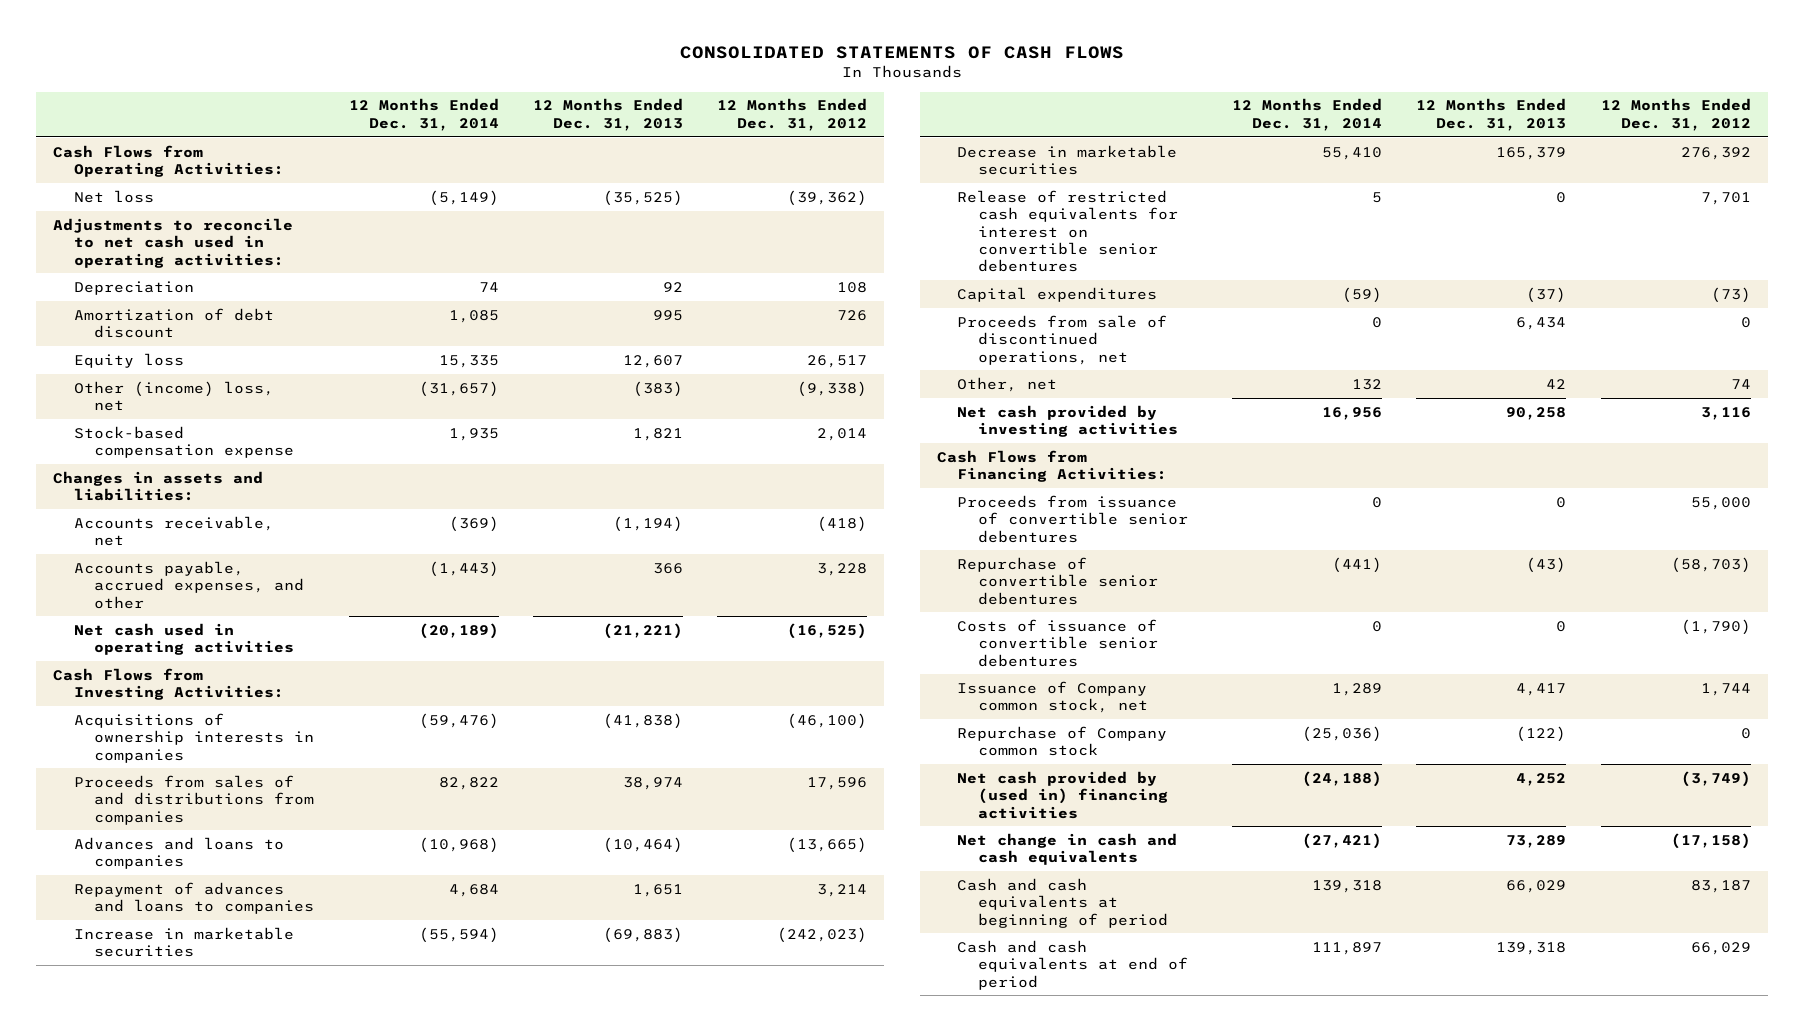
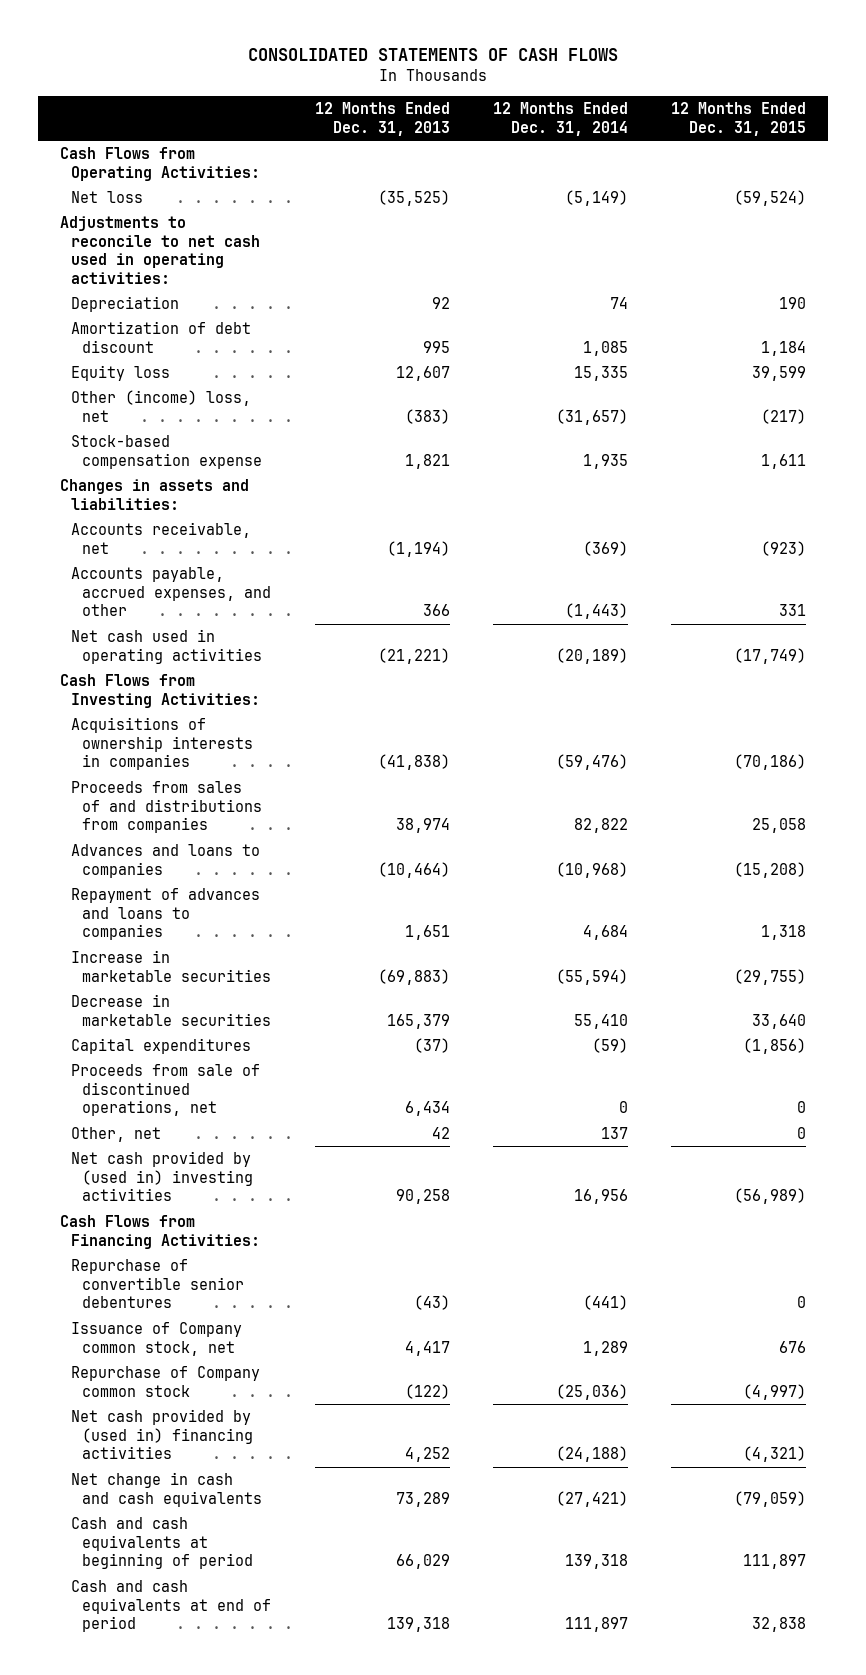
- | 12 Months Ended Dec. 31, 2014 | 12 Months Ended Dec. 31, 2013 | 12 Months Ended Dec. 31, 2012
+ | 12 Months Ended Dec. 31, 2013 | 12 Months Ended Dec. 31, 2014 | 12 Months Ended Dec. 31, 2015
- Release of restricted cash equivalents for interest on convertible senior debentures | 5 | 0 | 7,701
- Other, net | 132 | 42 | 74
- Net cash provided by investing activities | 16,956 | 90,258 | 3,116
+ Other, net | 42 | 137 | 0
+ Net cash provided by (used in) investing activities | 90,258 | 16,956 | (56,989)
- Proceeds from issuance of convertible senior debentures | 0 | 0 | 55,000
- Costs of issuance of convertible senior debentures | 0 | 0 | (1,790)

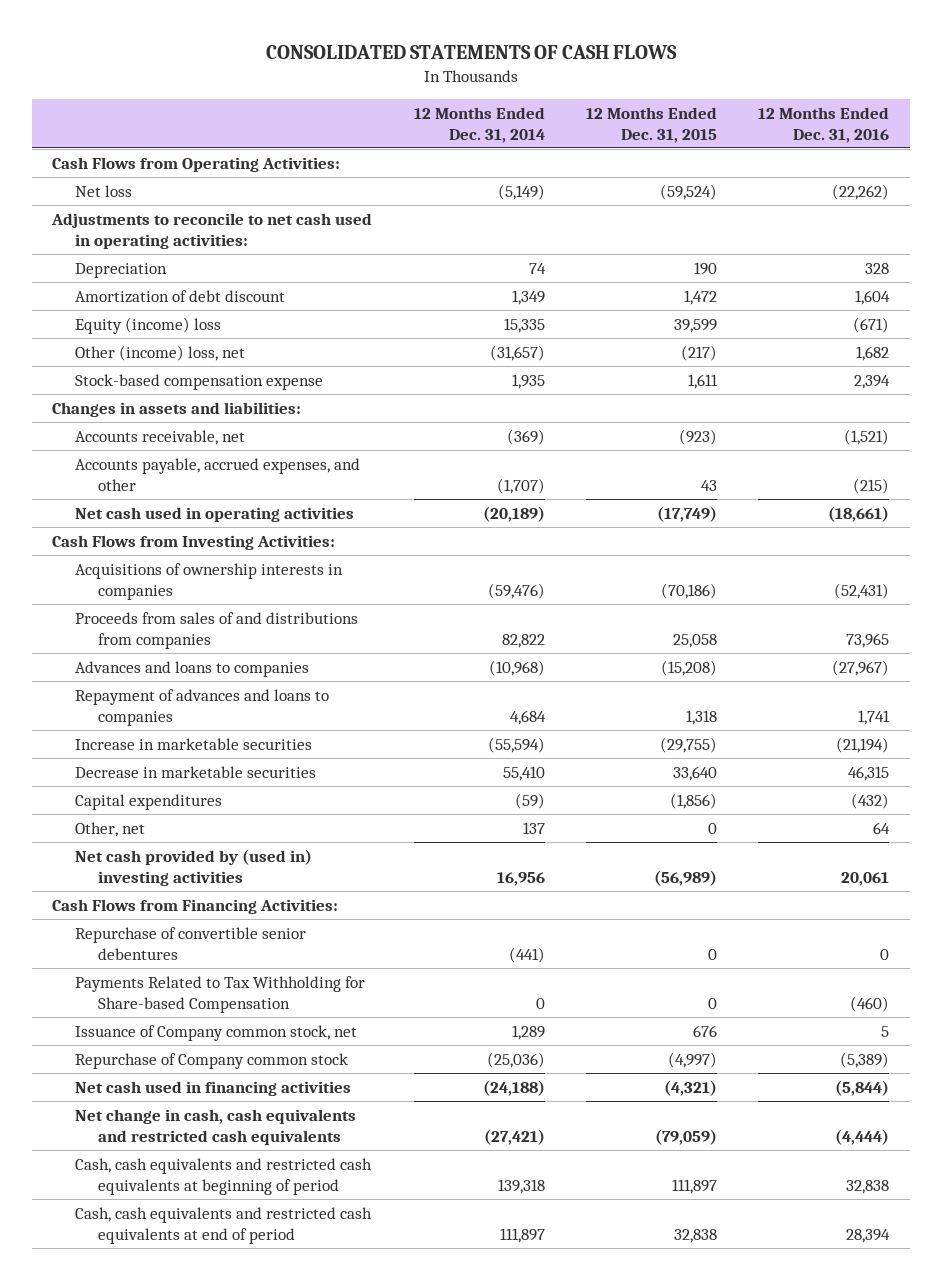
- | 12 Months Ended Dec. 31, 2013 | 12 Months Ended Dec. 31, 2014 | 12 Months Ended Dec. 31, 2015
+ | 12 Months Ended Dec. 31, 2014 | 12 Months Ended Dec. 31, 2015 | 12 Months Ended Dec. 31, 2016
- Amortization of debt discount | 995 | 1,085 | 1,184
- Equity loss | 12,607 | 15,335 | 39,599
+ Amortization of debt discount | 1,349 | 1,472 | 1,604
+ Equity (income) loss | 15,335 | 39,599 | (671)
- Accounts payable, accrued expenses, and other | 366 | (1,443) | 331
+ Accounts payable, accrued expenses, and other | (1,707) | 43 | (215)
- Proceeds from sale of discontinued operations, net | 6,434 | 0 | 0
+ Payments Related to Tax Withholding for Share-based Compensation | 0 | 0 | (460)
- Net cash provided by (used in) financing activities | 4,252 | (24,188) | (4,321)
- Net change in cash and cash equivalents | 73,289 | (27,421) | (79,059)
- Cash and cash equivalents at beginning of period | 66,029 | 139,318 | 111,897
- Cash and cash equivalents at end of period | 139,318 | 111,897 | 32,838
+ Net cash used in financing activities | (24,188) | (4,321) | (5,844)
+ Net change in cash, cash equivalents and restricted cash equivalents | (27,421) | (79,059) | (4,444)
+ Cash, cash equivalents and restricted cash equivalents at beginning of period | 139,318 | 111,897 | 32,838
+ Cash, cash equivalents and restricted cash equivalents at end of period | 111,897 | 32,838 | 28,394

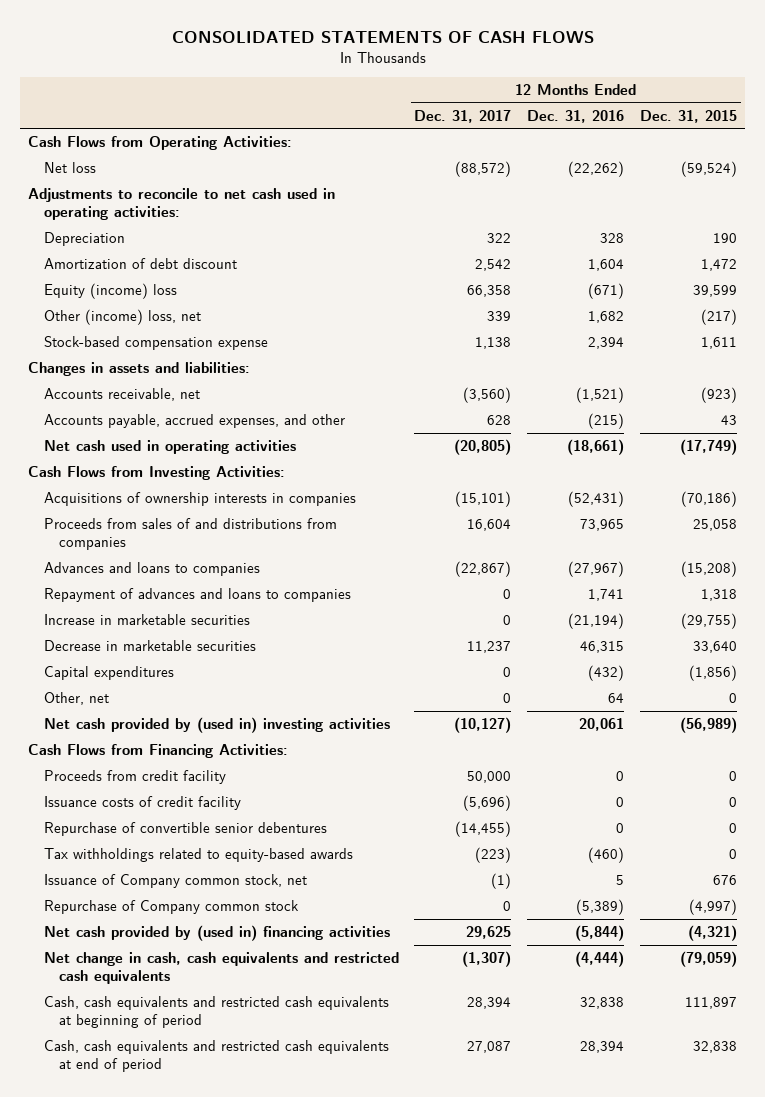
- | 12 Months Ended Dec. 31, 2014 | 12 Months Ended Dec. 31, 2015 | 12 Months Ended Dec. 31, 2016
+ | 12 Months Ended Dec. 31, 2017 | 12 Months Ended Dec. 31, 2016 | 12 Months Ended Dec. 31, 2015
+ Proceeds from credit facility | 50,000 | 0 | 0
+ Issuance costs of credit facility | (5,696) | 0 | 0
- Payments Related to Tax Withholding for Share-based Compensation | 0 | 0 | (460)
+ Tax withholdings related to equity-based awards | (223) | (460) | 0
- Net cash used in financing activities | (24,188) | (4,321) | (5,844)
+ Net cash provided by (used in) financing activities | 29,625 | (5,844) | (4,321)

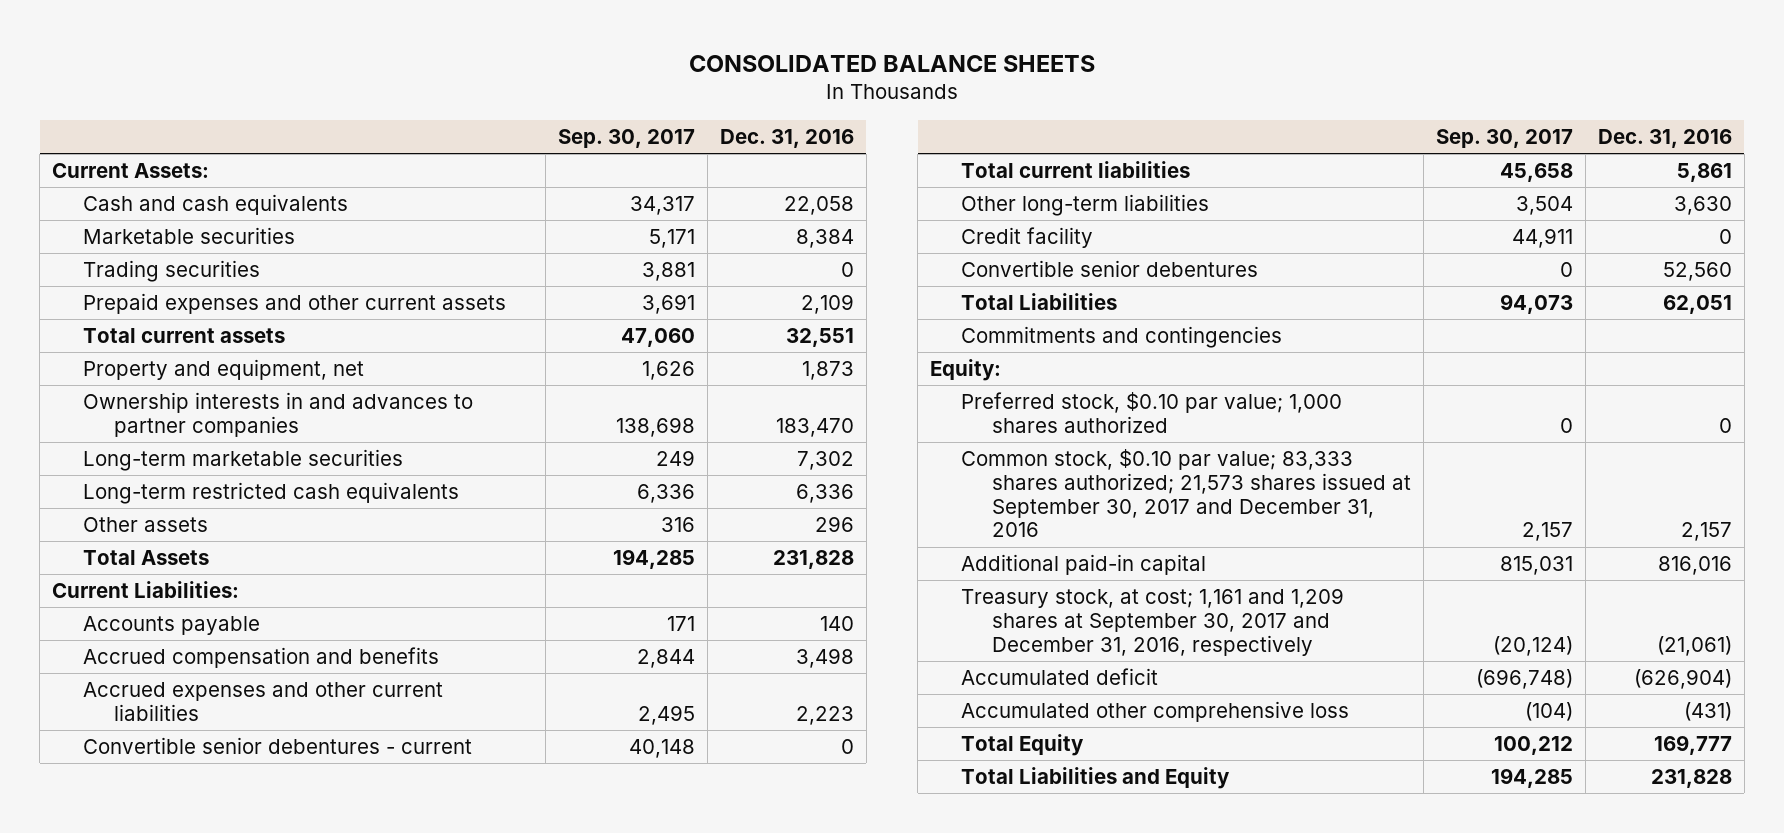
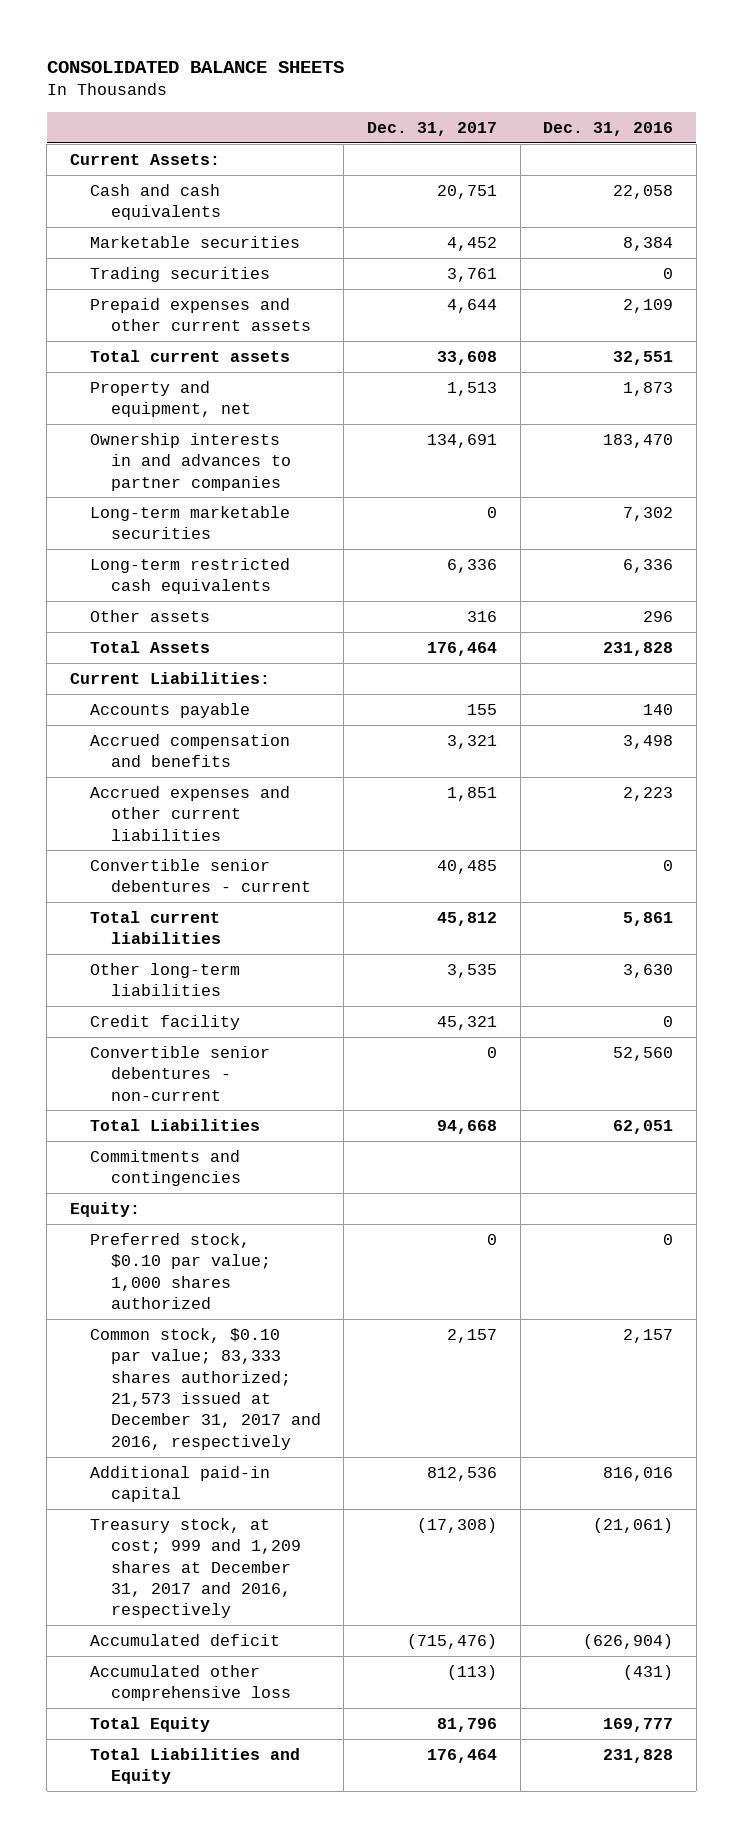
- | Sep. 30, 2017 | Dec. 31, 2016
+ | Dec. 31, 2017 | Dec. 31, 2016
- Convertible senior debentures | 0 | 52,560
+ Convertible senior debentures - non-current | 0 | 52,560
- Common stock, $0.10 par value; 83,333 shares authorized; 21,573 shares issued at September 30, 2017 and December 31, 2016 | 2,157 | 2,157
+ Common stock, $0.10 par value; 83,333 shares authorized; 21,573 issued at December 31, 2017 and 2016, respectively | 2,157 | 2,157
- Treasury stock, at cost; 1,161 and 1,209 shares at September 30, 2017 and December 31, 2016, respectively | (20,124) | (21,061)
+ Treasury stock, at cost; 999 and 1,209 shares at December 31, 2017 and 2016, respectively | (17,308) | (21,061)

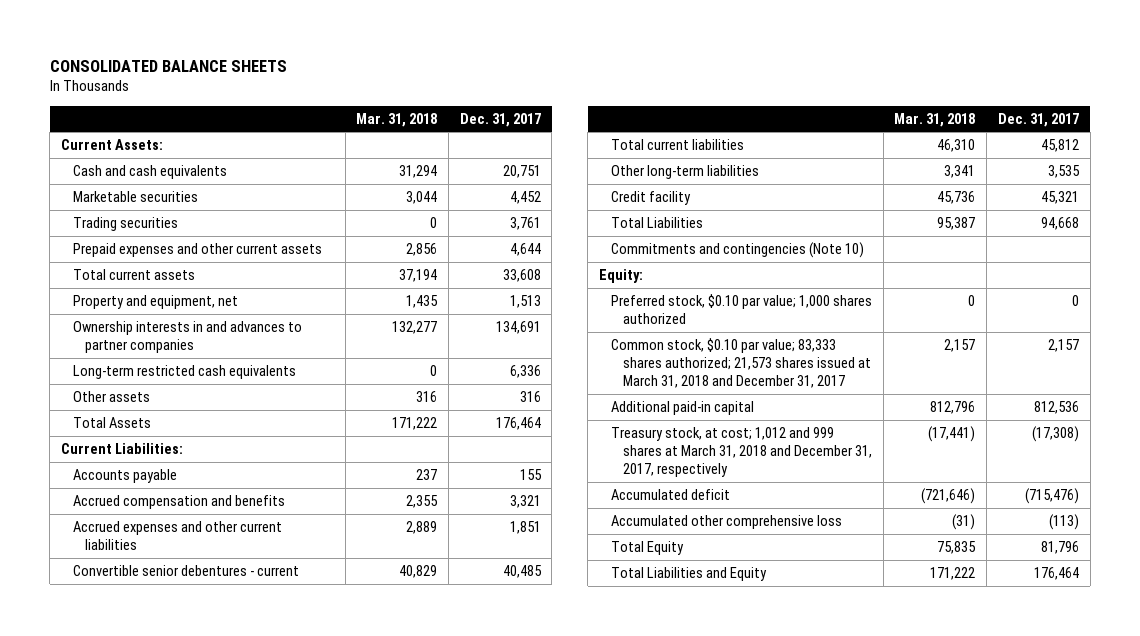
- | Dec. 31, 2017 | Dec. 31, 2016
+ | Mar. 31, 2018 | Dec. 31, 2017
- Long-term marketable securities | 0 | 7,302
- Convertible senior debentures - non-current | 0 | 52,560
- Commitments and contingencies
+ Commitments and contingencies (Note 10)
- Common stock, $0.10 par value; 83,333 shares authorized; 21,573 issued at December 31, 2017 and 2016, respectively | 2,157 | 2,157
+ Common stock, $0.10 par value; 83,333 shares authorized; 21,573 shares issued at March 31, 2018 and December 31, 2017 | 2,157 | 2,157
- Treasury stock, at cost; 999 and 1,209 shares at December 31, 2017 and 2016, respectively | (17,308) | (21,061)
+ Treasury stock, at cost; 1,012 and 999 shares at March 31, 2018 and December 31, 2017, respectively | (17,441) | (17,308)

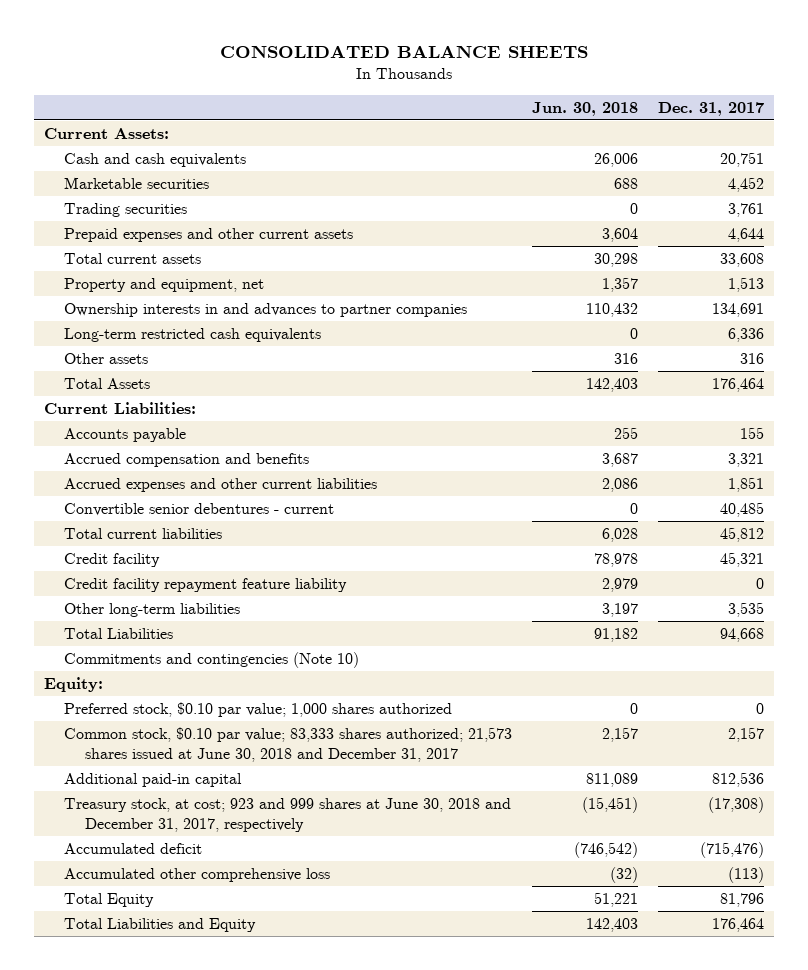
- | Mar. 31, 2018 | Dec. 31, 2017
+ | Jun. 30, 2018 | Dec. 31, 2017
+ Credit facility repayment feature liability | 2,979 | 0
moved down: Other long-term liabilities | 3,197 | 3,535
- Common stock, $0.10 par value; 83,333 shares authorized; 21,573 shares issued at March 31, 2018 and December 31, 2017 | 2,157 | 2,157
+ Common stock, $0.10 par value; 83,333 shares authorized; 21,573 shares issued at June 30, 2018 and December 31, 2017 | 2,157 | 2,157
- Treasury stock, at cost; 1,012 and 999 shares at March 31, 2018 and December 31, 2017, respectively | (17,441) | (17,308)
+ Treasury stock, at cost; 923 and 999 shares at June 30, 2018 and December 31, 2017, respectively | (15,451) | (17,308)

